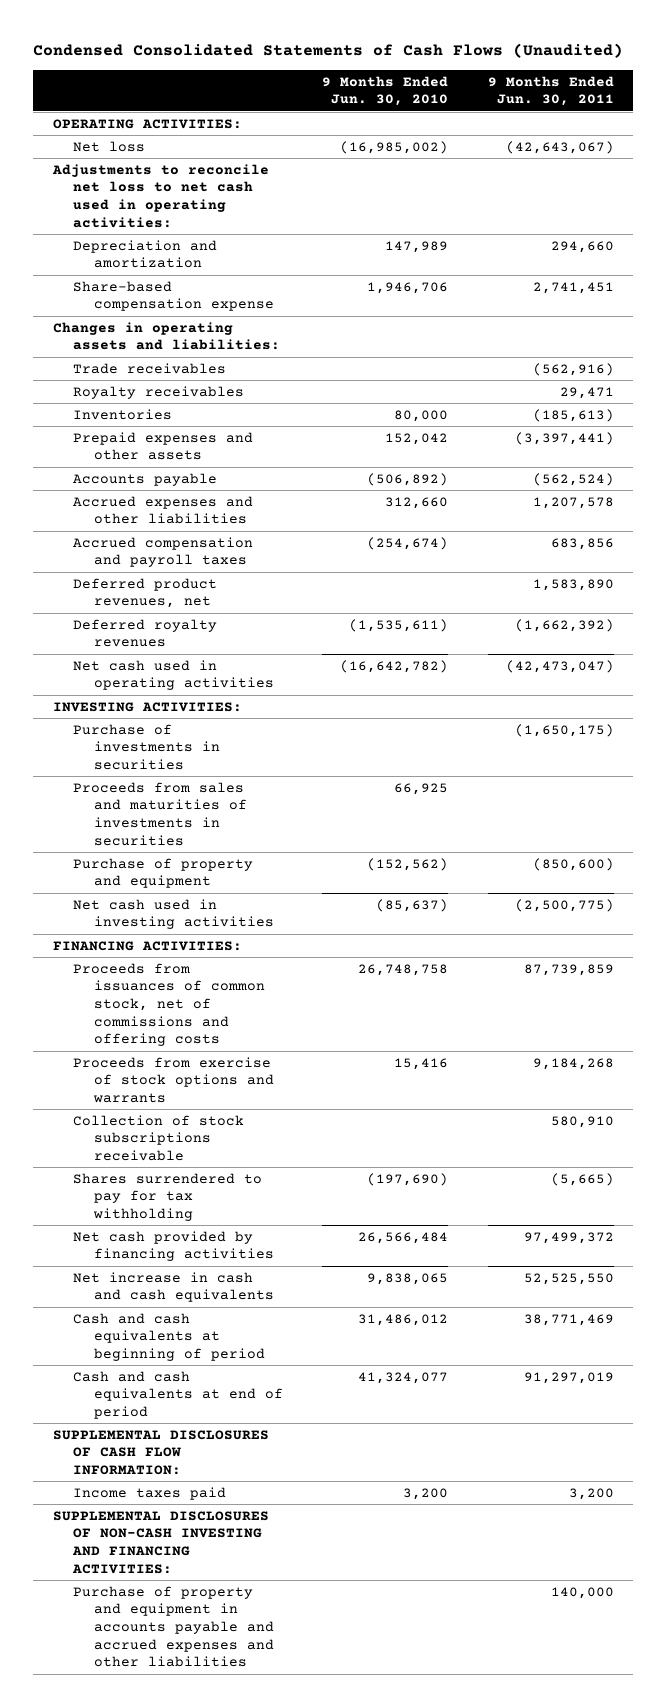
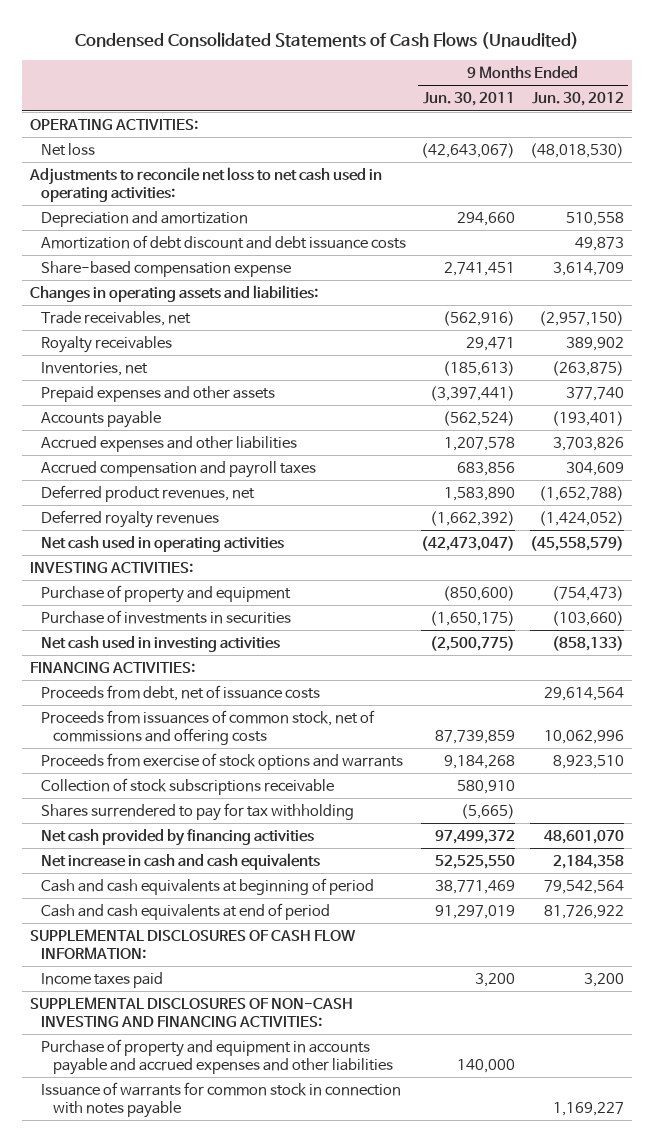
- | 9 Months Ended Jun. 30, 2010 | 9 Months Ended Jun. 30, 2011
+ | 9 Months Ended Jun. 30, 2011 | 9 Months Ended Jun. 30, 2012
+ Amortization of debt discount and debt issuance costs | | 49,873
- Trade receivables | | (562,916)
+ Trade receivables, net | (562,916) | (2,957,150)
- Inventories | 80,000 | (185,613)
+ Inventories, net | (185,613) | (263,875)
- Proceeds from sales and maturities of investments in securities | 66,925 |
moved down: Purchase of investments in securities | (1,650,175) | (103,660)
+ Proceeds from debt, net of issuance costs | | 29,614,564
+ Issuance of warrants for common stock in connection with notes payable | | 1,169,227

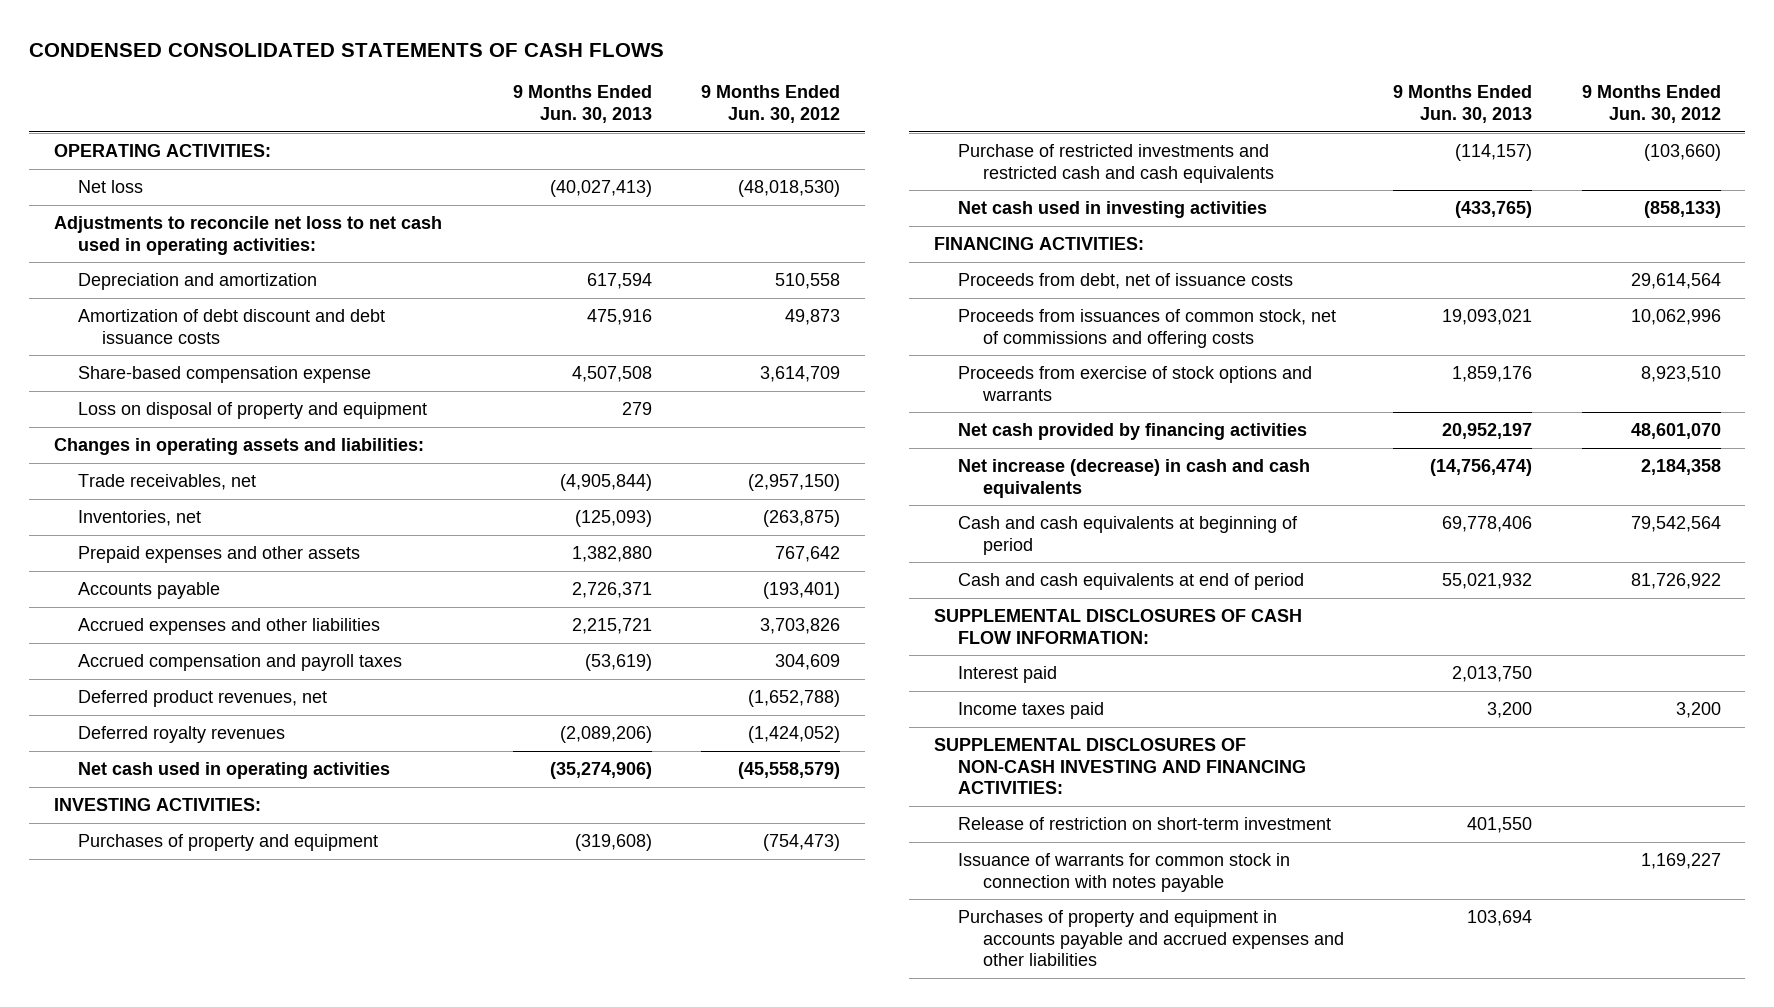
- Condensed Consolidated Statements of Cash Flows (Unaudited)
+ CONDENSED CONSOLIDATED STATEMENTS OF CASH FLOWS
- | 9 Months Ended Jun. 30, 2011 | 9 Months Ended Jun. 30, 2012
+ | 9 Months Ended Jun. 30, 2013 | 9 Months Ended Jun. 30, 2012
+ Loss on disposal of property and equipment | 279 |
- Royalty receivables | 29,471 | 389,902
- Prepaid expenses and other assets | (3,397,441) | 377,740
+ Prepaid expenses and other assets | 1,382,880 | 767,642
- Purchase of property and equipment | (850,600) | (754,473)
- Purchase of investments in securities | (1,650,175) | (103,660)
+ Purchases of property and equipment | (319,608) | (754,473)
+ Purchase of restricted investments and restricted cash and cash equivalents | (114,157) | (103,660)
- Collection of stock subscriptions receivable | 580,910 |
- Shares surrendered to pay for tax withholding | (5,665) |
- Net increase in cash and cash equivalents | 52,525,550 | 2,184,358
+ Net increase (decrease) in cash and cash equivalents | (14,756,474) | 2,184,358
+ Interest paid | 2,013,750 |
- Purchase of property and equipment in accounts payable and accrued expenses and other liabilities | 140,000 |
+ Release of restriction on short-term investment | 401,550 |
+ Purchases of property and equipment in accounts payable and accrued expenses and other liabilities | 103,694 |

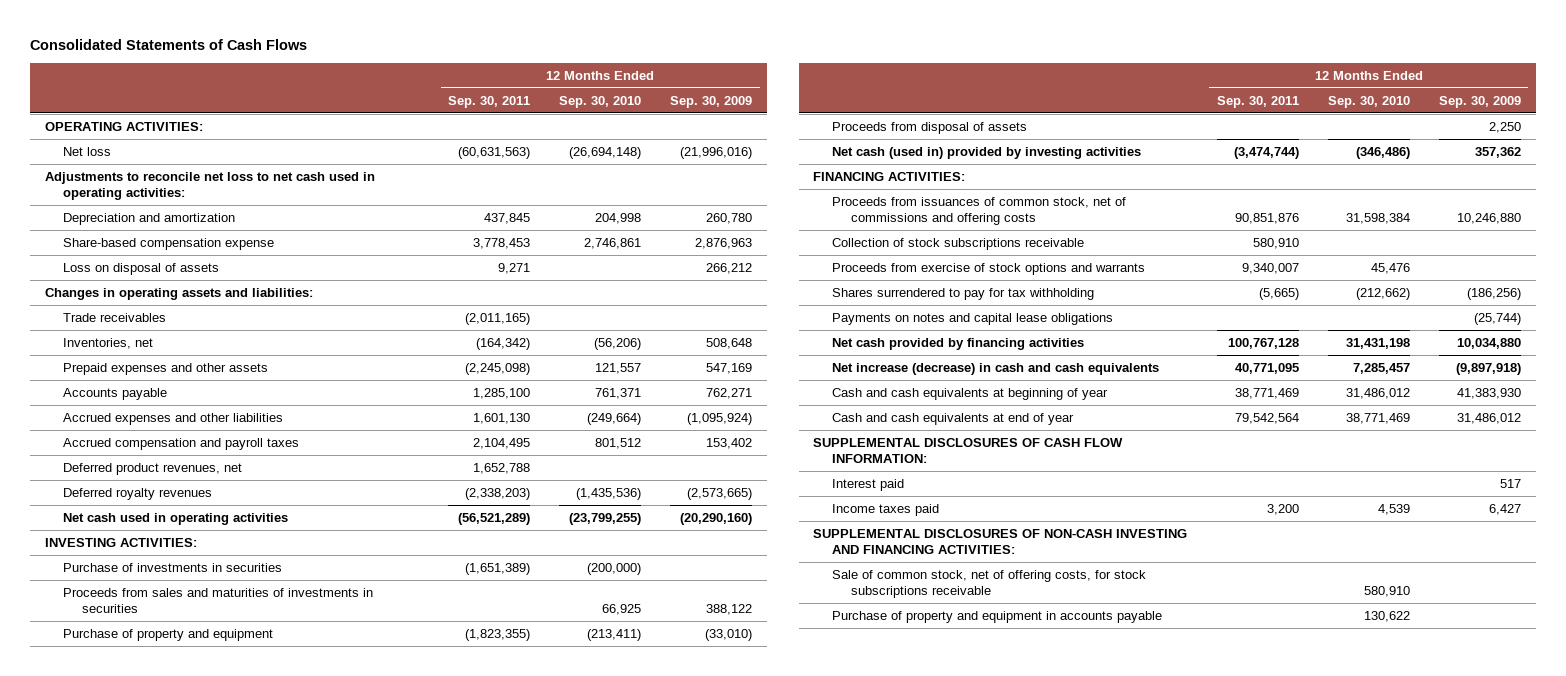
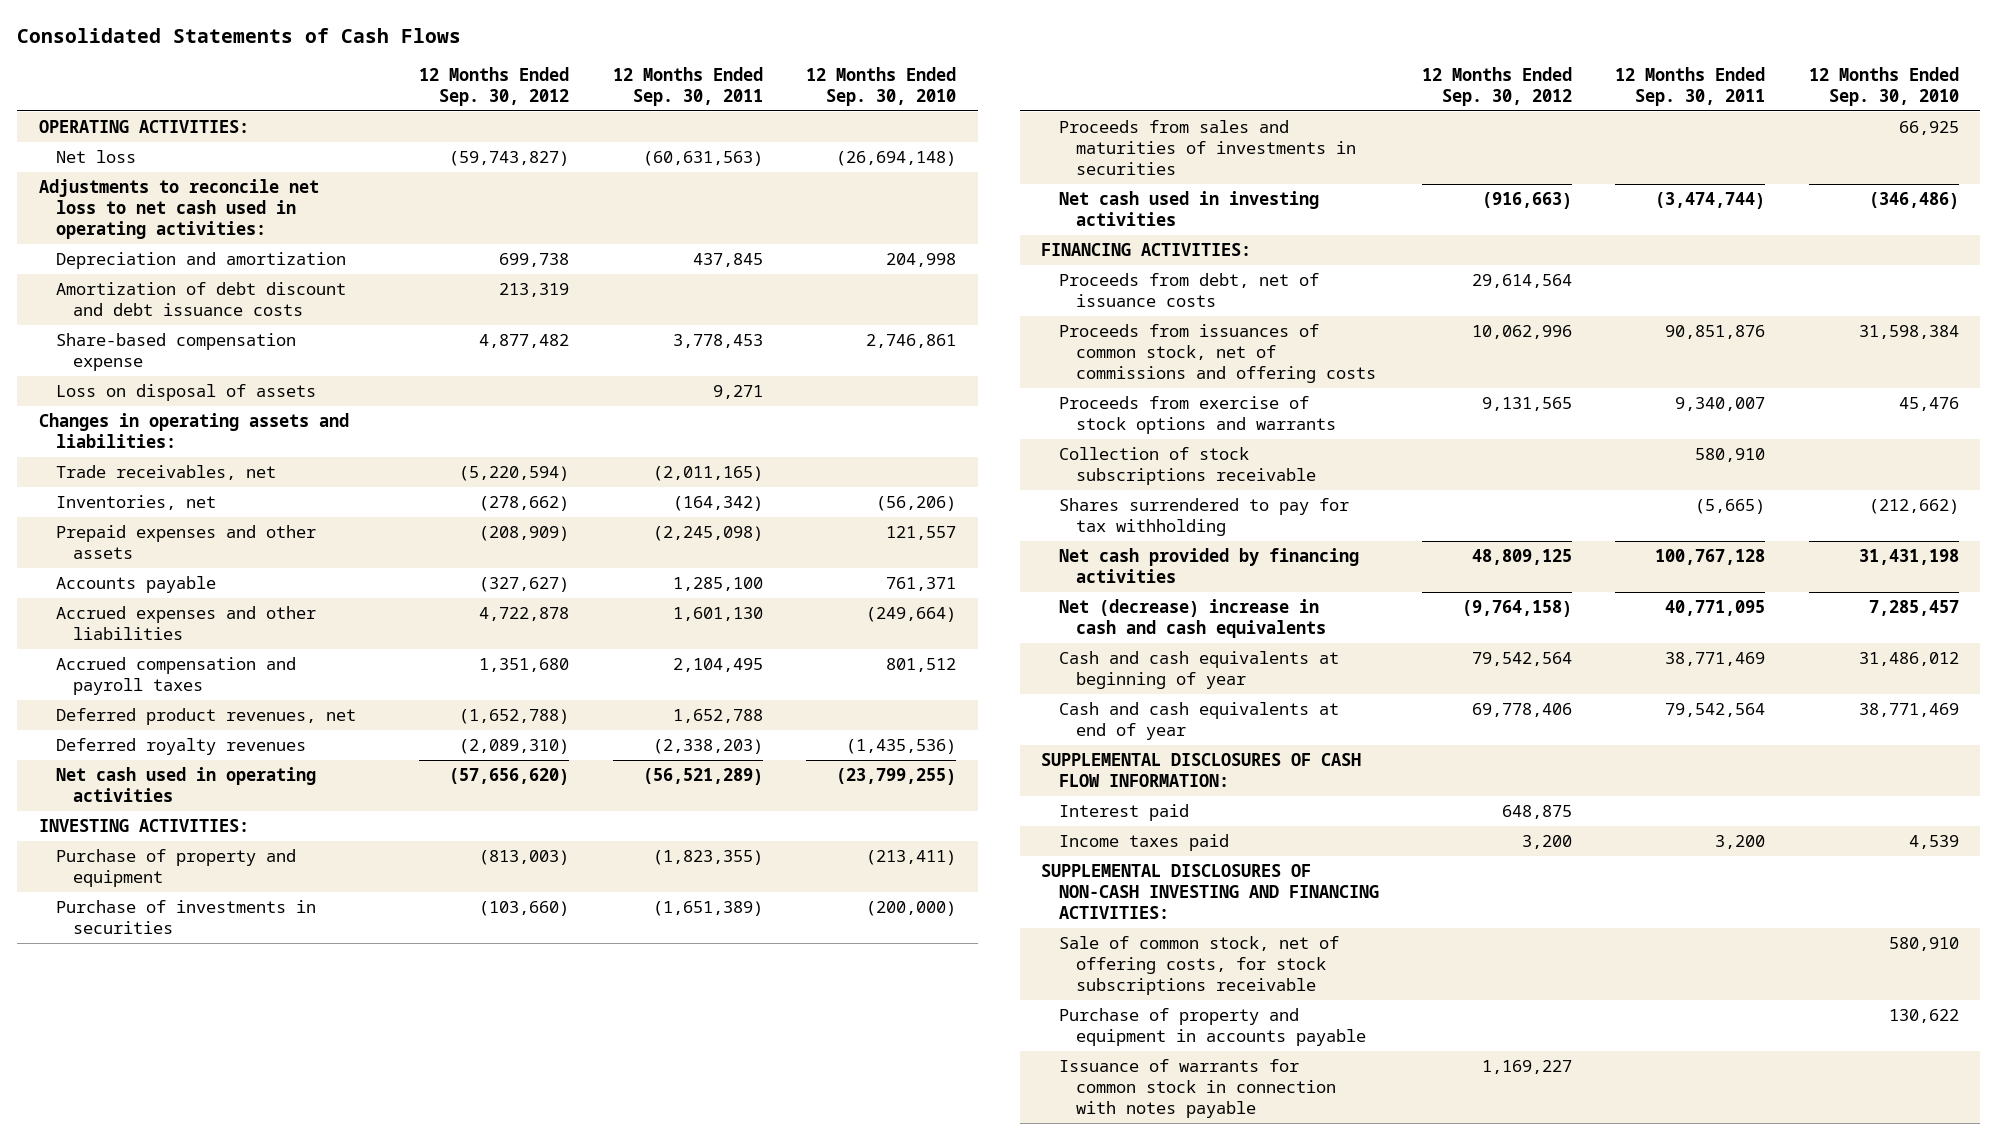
- | 12 Months Ended Sep. 30, 2011 | 12 Months Ended Sep. 30, 2010 | 12 Months Ended Sep. 30, 2009
+ | 12 Months Ended Sep. 30, 2012 | 12 Months Ended Sep. 30, 2011 | 12 Months Ended Sep. 30, 2010
+ Amortization of debt discount and debt issuance costs | 213,319 | |
- Trade receivables | (2,011,165) | |
+ Trade receivables, net | (5,220,594) | (2,011,165) |
moved up: Purchase of property and equipment | (813,003) | (1,823,355) | (213,411)
- Proceeds from disposal of assets | | | 2,250
- Net cash (used in) provided by investing activities | (3,474,744) | (346,486) | 357,362
+ Net cash used in investing activities | (916,663) | (3,474,744) | (346,486)
+ Proceeds from debt, net of issuance costs | 29,614,564 | |
moved down: Collection of stock subscriptions receivable | | 580,910 |
- Payments on notes and capital lease obligations | | | (25,744)
- Net increase (decrease) in cash and cash equivalents | 40,771,095 | 7,285,457 | (9,897,918)
+ Net (decrease) increase in cash and cash equivalents | (9,764,158) | 40,771,095 | 7,285,457
+ Issuance of warrants for common stock in connection with notes payable | 1,169,227 | |

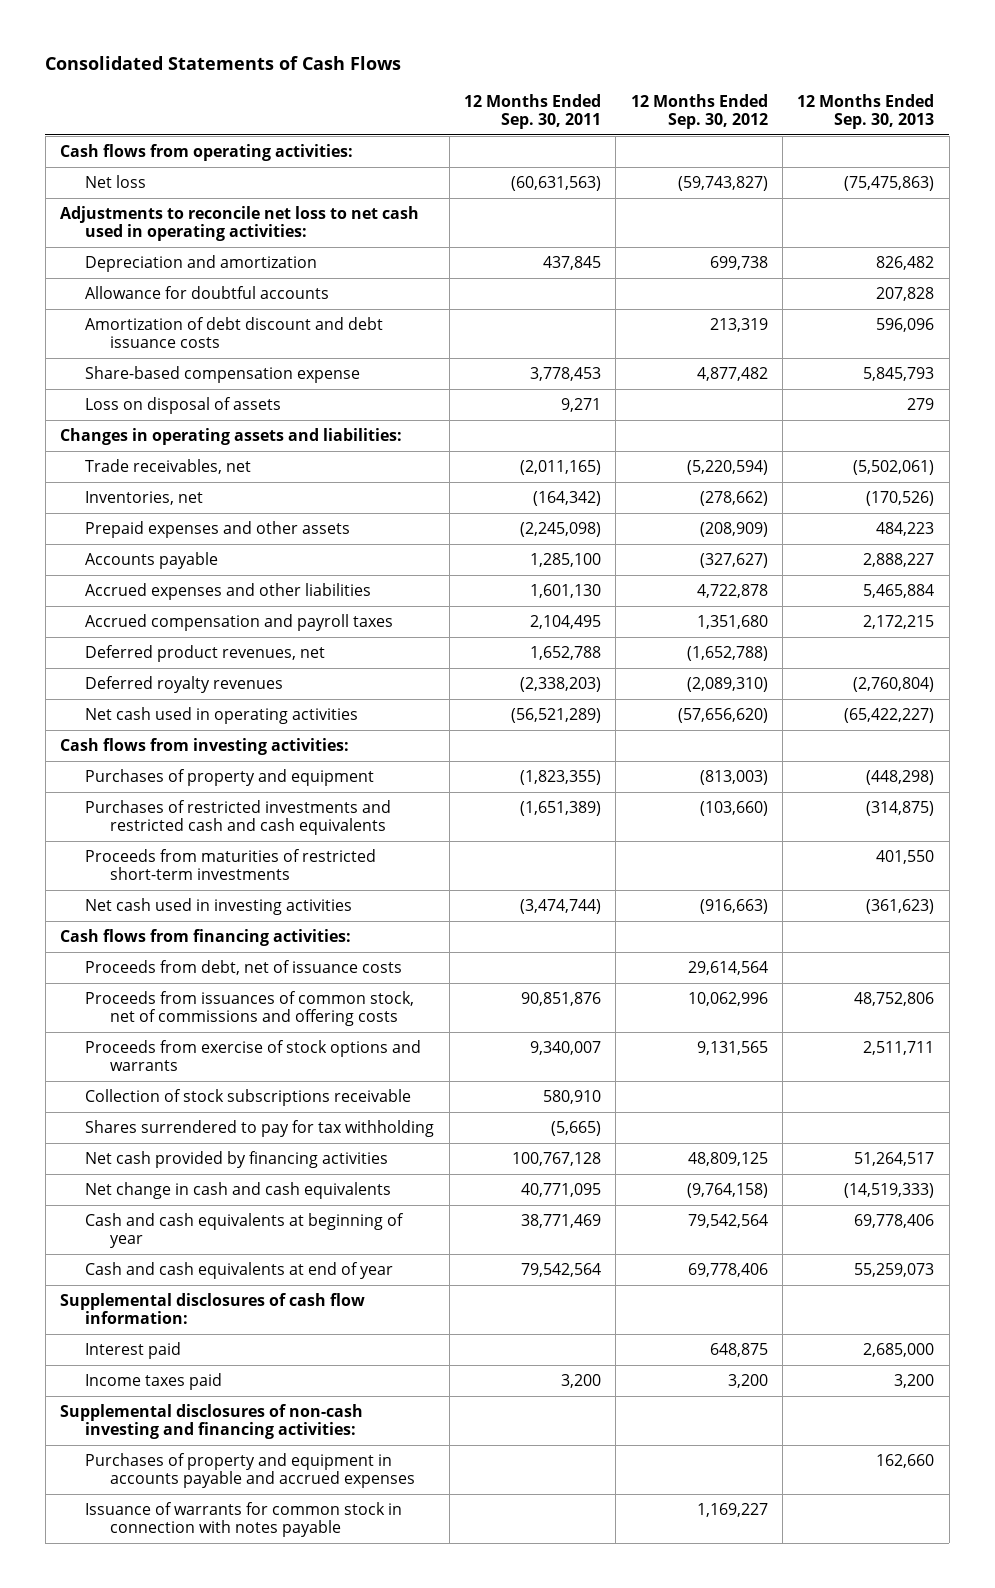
- | 12 Months Ended Sep. 30, 2012 | 12 Months Ended Sep. 30, 2011 | 12 Months Ended Sep. 30, 2010
+ | 12 Months Ended Sep. 30, 2011 | 12 Months Ended Sep. 30, 2012 | 12 Months Ended Sep. 30, 2013
- OPERATING ACTIVITIES:
+ Cash flows from operating activities:
+ Allowance for doubtful accounts | | | 207,828
- INVESTING ACTIVITIES:
- Purchase of property and equipment | (813,003) | (1,823,355) | (213,411)
- Purchase of investments in securities | (103,660) | (1,651,389) | (200,000)
- Proceeds from sales and maturities of investments in securities | | | 66,925
+ Cash flows from investing activities:
+ Purchases of property and equipment | (1,823,355) | (813,003) | (448,298)
+ Purchases of restricted investments and restricted cash and cash equivalents | (1,651,389) | (103,660) | (314,875)
+ Proceeds from maturities of restricted short-term investments | | | 401,550
- FINANCING ACTIVITIES:
+ Cash flows from financing activities:
- Net (decrease) increase in cash and cash equivalents | (9,764,158) | 40,771,095 | 7,285,457
+ Net change in cash and cash equivalents | 40,771,095 | (9,764,158) | (14,519,333)
- SUPPLEMENTAL DISCLOSURES OF CASH FLOW INFORMATION:
+ Supplemental disclosures of cash flow information:
- SUPPLEMENTAL DISCLOSURES OF NON-CASH INVESTING AND FINANCING ACTIVITIES:
- Sale of common stock, net of offering costs, for stock subscriptions receivable | | | 580,910
- Purchase of property and equipment in accounts payable | | | 130,622
+ Supplemental disclosures of non-cash investing and financing activities:
+ Purchases of property and equipment in accounts payable and accrued expenses | | | 162,660

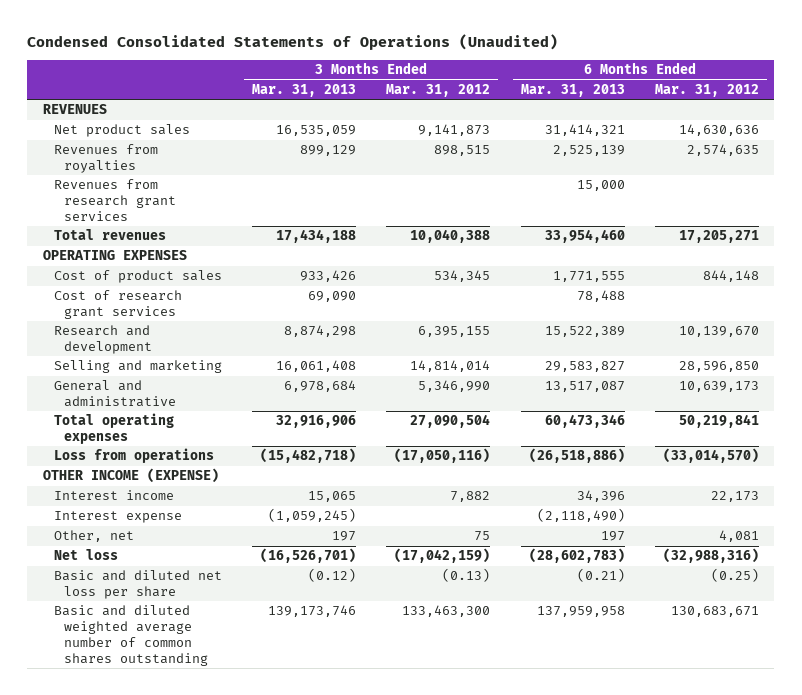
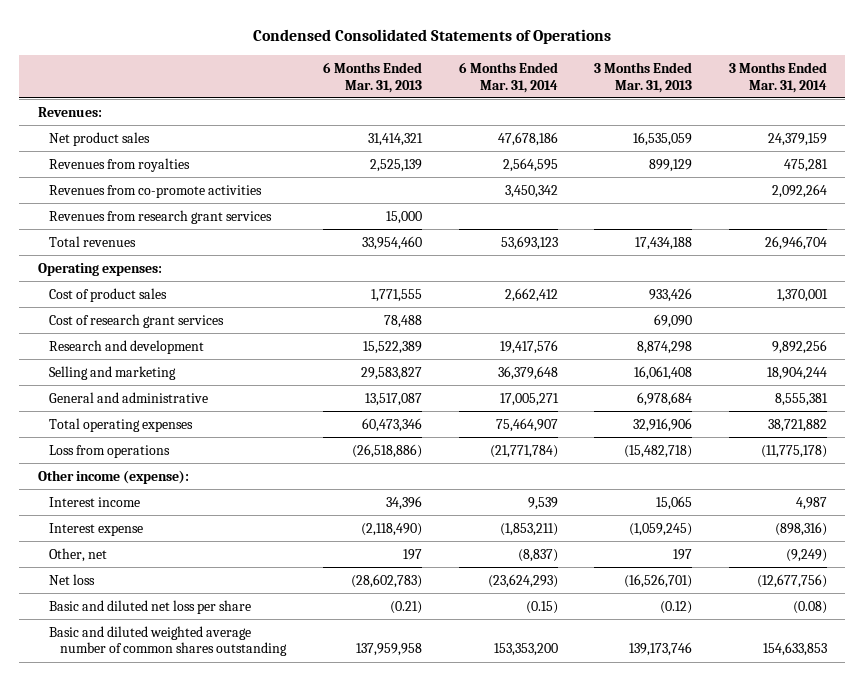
- Condensed Consolidated Statements of Operations (Unaudited)
+ Condensed Consolidated Statements of Operations
- | 3 Months Ended Mar. 31, 2013 | 3 Months Ended Mar. 31, 2012 | 6 Months Ended Mar. 31, 2013 | 6 Months Ended Mar. 31, 2012
+ | 6 Months Ended Mar. 31, 2013 | 6 Months Ended Mar. 31, 2014 | 3 Months Ended Mar. 31, 2013 | 3 Months Ended Mar. 31, 2014
- REVENUES
+ Revenues:
+ Revenues from co-promote activities | | 3,450,342 | | 2,092,264
- OPERATING EXPENSES
+ Operating expenses:
- OTHER INCOME (EXPENSE)
+ Other income (expense):

